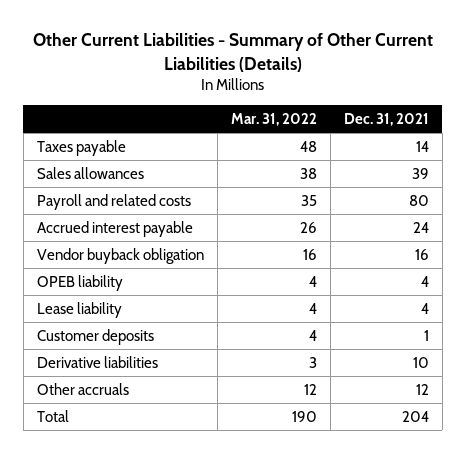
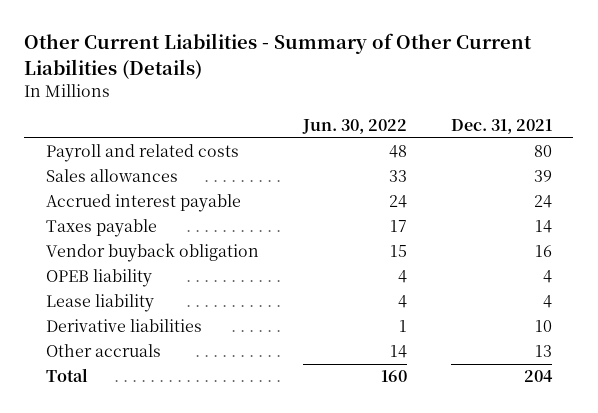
- | Mar. 31, 2022 | Dec. 31, 2021
+ | Jun. 30, 2022 | Dec. 31, 2021
moved down: Sales allowances | 33 | 39
moved down: Taxes payable | 17 | 14
- Customer deposits | 4 | 1
- Other accruals | 12 | 12
+ Other accruals | 14 | 13

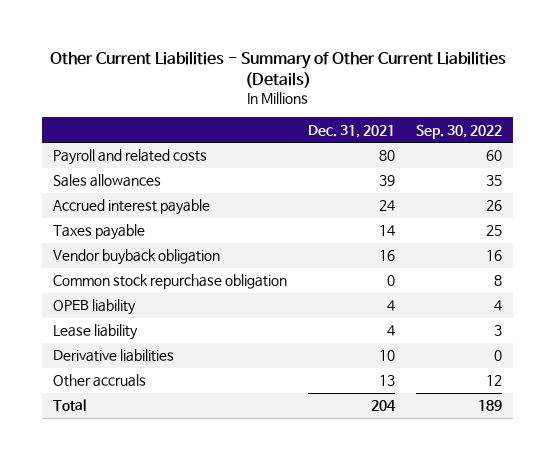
- | Jun. 30, 2022 | Dec. 31, 2021
+ | Dec. 31, 2021 | Sep. 30, 2022
+ Common stock repurchase obligation | 0 | 8

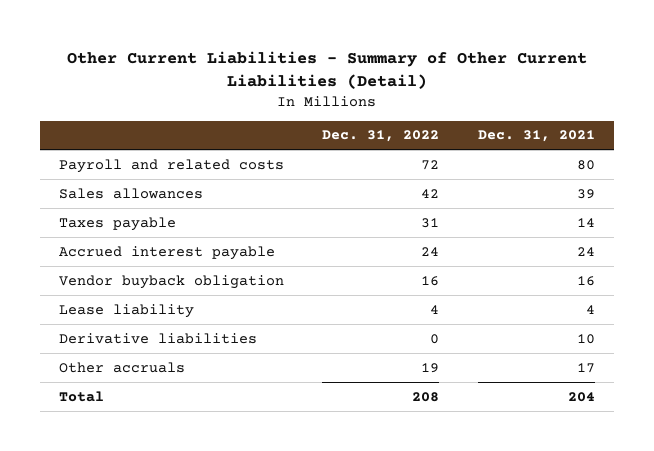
- Other Current Liabilities - Summary of Other Current Liabilities (Details)
+ Other Current Liabilities - Summary of Other Current Liabilities (Detail)
- | Dec. 31, 2021 | Sep. 30, 2022
+ | Dec. 31, 2022 | Dec. 31, 2021
moved down: Accrued interest payable | 24 | 24
- Common stock repurchase obligation | 0 | 8
- OPEB liability | 4 | 4
- Other accruals | 13 | 12
+ Other accruals | 19 | 17

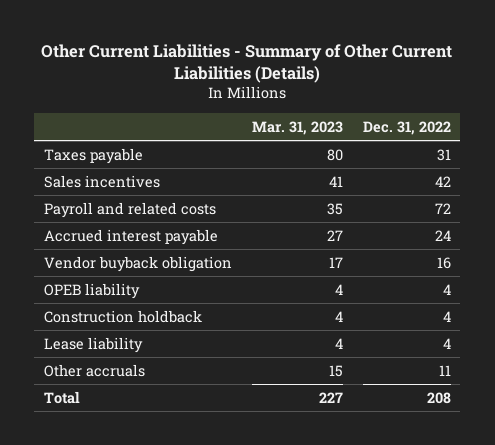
- Other Current Liabilities - Summary of Other Current Liabilities (Detail)
+ Other Current Liabilities - Summary of Other Current Liabilities (Details)
- | Dec. 31, 2022 | Dec. 31, 2021
+ | Mar. 31, 2023 | Dec. 31, 2022
- Sales allowances | 42 | 39
+ Sales incentives | 41 | 42
moved down: Payroll and related costs | 35 | 72
+ OPEB liability | 4 | 4
+ Construction holdback | 4 | 4
- Derivative liabilities | 0 | 10
- Other accruals | 19 | 17
+ Other accruals | 15 | 11

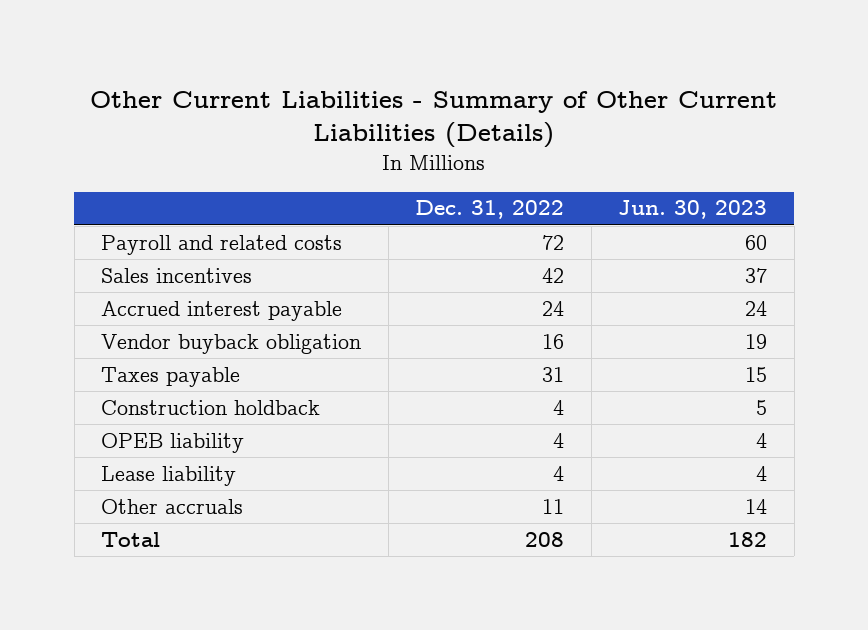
- | Mar. 31, 2023 | Dec. 31, 2022
+ | Dec. 31, 2022 | Jun. 30, 2023
moved down: Sales incentives | 42 | 37
moved down: Taxes payable | 31 | 15
moved down: OPEB liability | 4 | 4

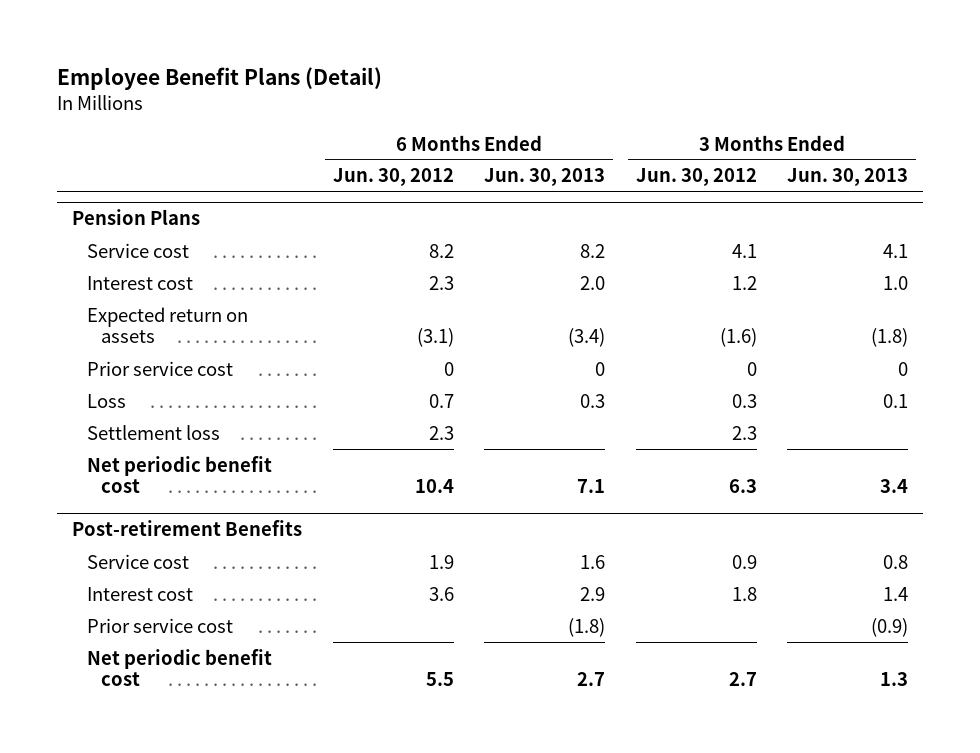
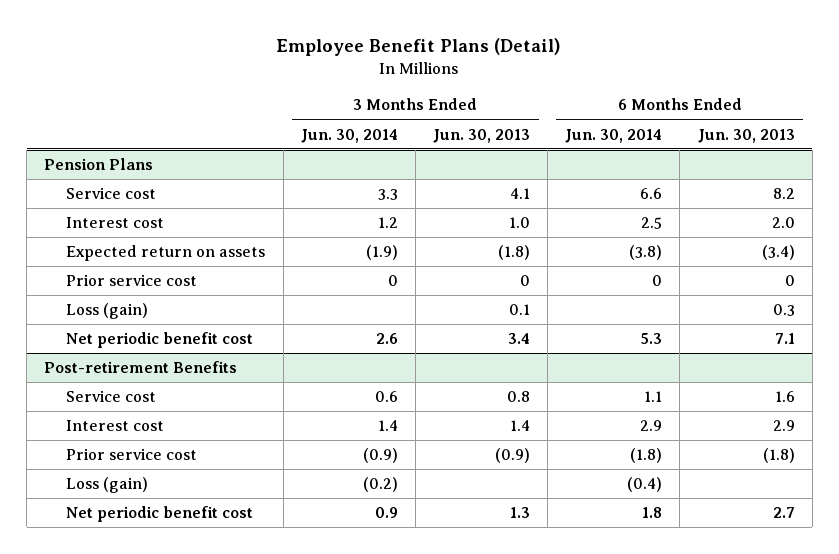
- | 6 Months Ended Jun. 30, 2012 | 6 Months Ended Jun. 30, 2013 | 3 Months Ended Jun. 30, 2012 | 3 Months Ended Jun. 30, 2013
+ | 3 Months Ended Jun. 30, 2014 | 3 Months Ended Jun. 30, 2013 | 6 Months Ended Jun. 30, 2014 | 6 Months Ended Jun. 30, 2013
@ Pension Plans
- Loss | 0.7 | 0.3 | 0.3 | 0.1
- Settlement loss | 2.3 | | 2.3 |
+ Loss (gain) | | 0.1 | | 0.3
@ Post-retirement Benefits
+ Loss (gain) | (0.2) | | (0.4) |

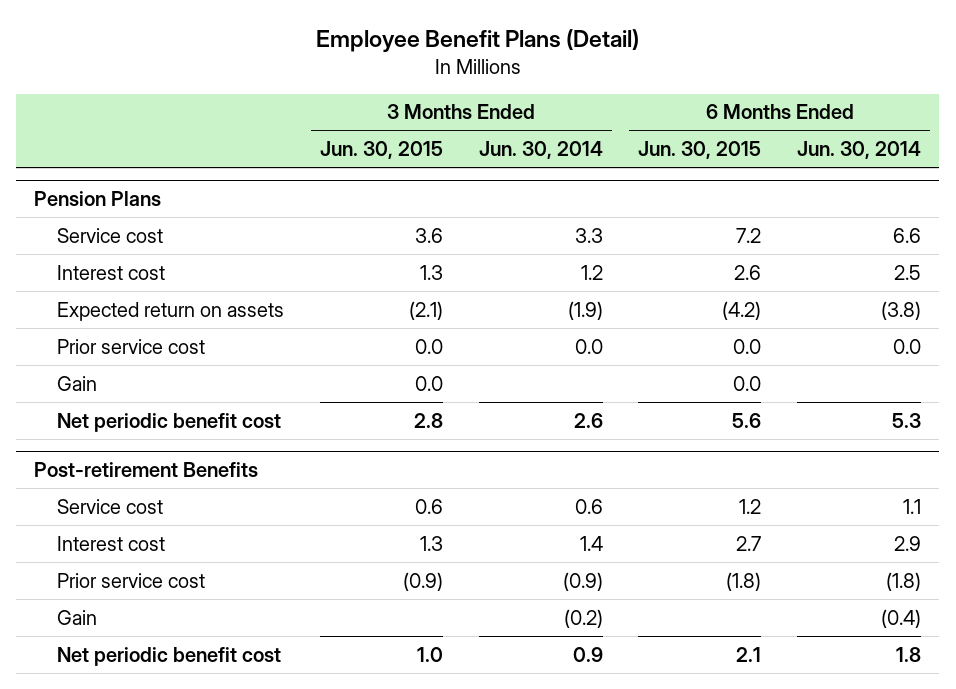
- | 3 Months Ended Jun. 30, 2014 | 3 Months Ended Jun. 30, 2013 | 6 Months Ended Jun. 30, 2014 | 6 Months Ended Jun. 30, 2013
+ | 3 Months Ended Jun. 30, 2015 | 3 Months Ended Jun. 30, 2014 | 6 Months Ended Jun. 30, 2015 | 6 Months Ended Jun. 30, 2014
@ Pension Plans
- Prior service cost | 0 | 0 | 0 | 0
- Loss (gain) | | 0.1 | | 0.3
+ Prior service cost | 0.0 | 0.0 | 0.0 | 0.0
+ Gain | 0.0 | | 0.0 |
@ Post-retirement Benefits
- Loss (gain) | (0.2) | | (0.4) |
+ Gain | | (0.2) | | (0.4)

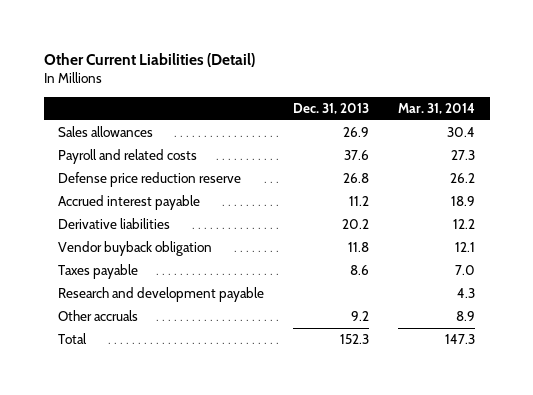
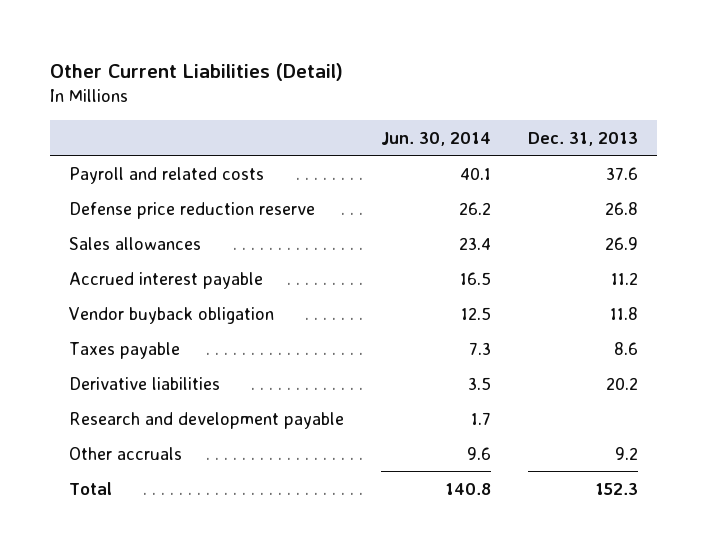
- | Dec. 31, 2013 | Mar. 31, 2014
+ | Jun. 30, 2014 | Dec. 31, 2013
moved down: Sales allowances | 23.4 | 26.9
moved down: Derivative liabilities | 3.5 | 20.2

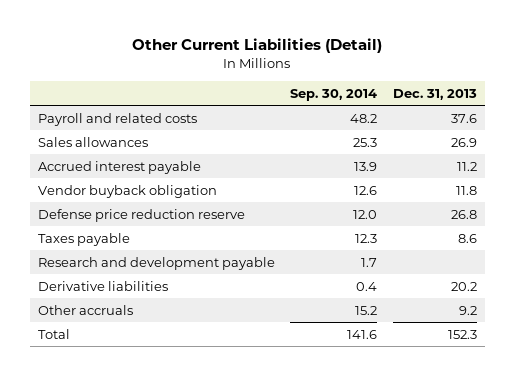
- | Jun. 30, 2014 | Dec. 31, 2013
+ | Sep. 30, 2014 | Dec. 31, 2013
moved down: Defense price reduction reserve | 12.0 | 26.8
moved down: Derivative liabilities | 0.4 | 20.2

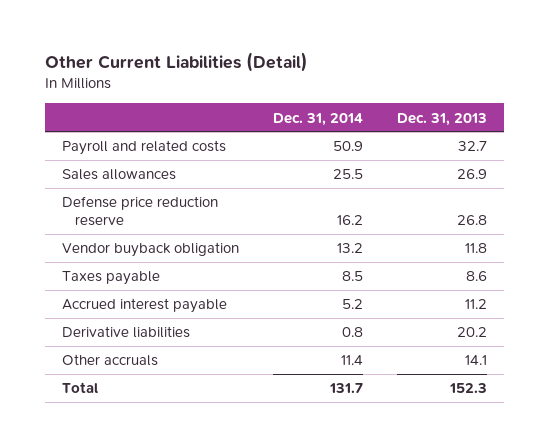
- | Sep. 30, 2014 | Dec. 31, 2013
+ | Dec. 31, 2014 | Dec. 31, 2013
- Payroll and related costs | 48.2 | 37.6
+ Payroll and related costs | 50.9 | 32.7
moved down: Vendor buyback obligation | 13.2 | 11.8
- Research and development payable | 1.7 |
moved down: Accrued interest payable | 5.2 | 11.2
- Other accruals | 15.2 | 9.2
+ Other accruals | 11.4 | 14.1

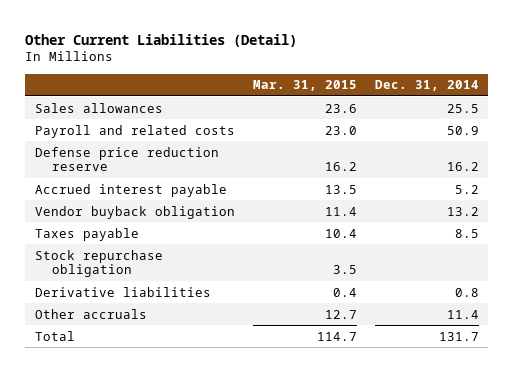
- | Dec. 31, 2014 | Dec. 31, 2013
+ | Mar. 31, 2015 | Dec. 31, 2014
moved down: Payroll and related costs | 23.0 | 50.9
moved up: Accrued interest payable | 13.5 | 5.2
+ Stock repurchase obligation | 3.5 |

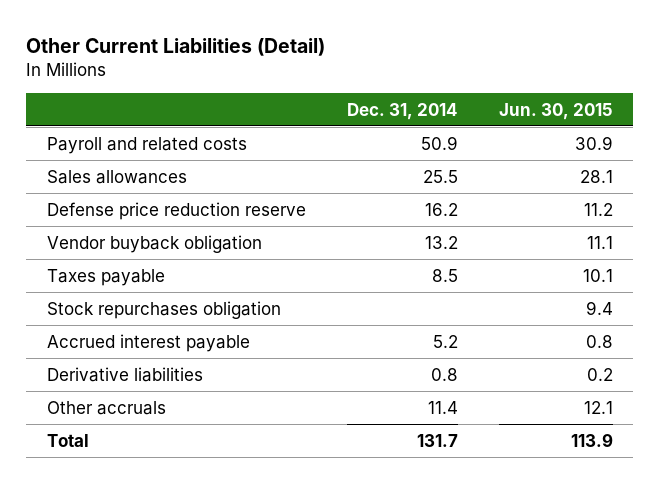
- | Mar. 31, 2015 | Dec. 31, 2014
+ | Dec. 31, 2014 | Jun. 30, 2015
moved down: Sales allowances | 25.5 | 28.1
- Stock repurchase obligation | 3.5 |
+ Stock repurchases obligation | | 9.4
moved down: Accrued interest payable | 5.2 | 0.8

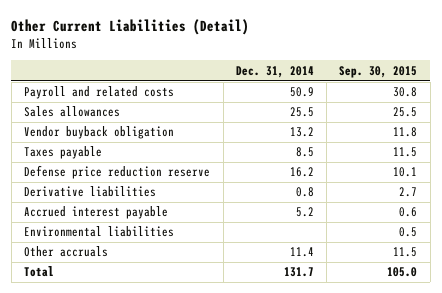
- | Dec. 31, 2014 | Jun. 30, 2015
+ | Dec. 31, 2014 | Sep. 30, 2015
- Stock repurchases obligation | | 9.4
moved down: Defense price reduction reserve | 16.2 | 10.1
moved down: Accrued interest payable | 5.2 | 0.6
+ Environmental liabilities | | 0.5

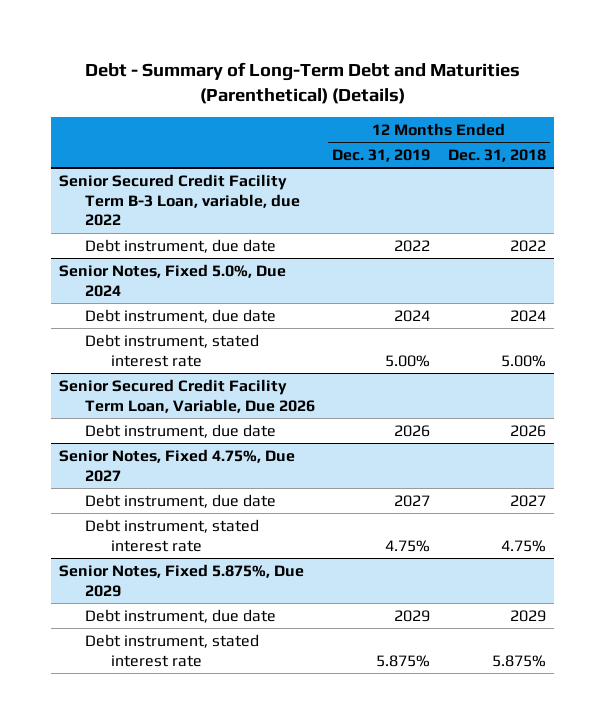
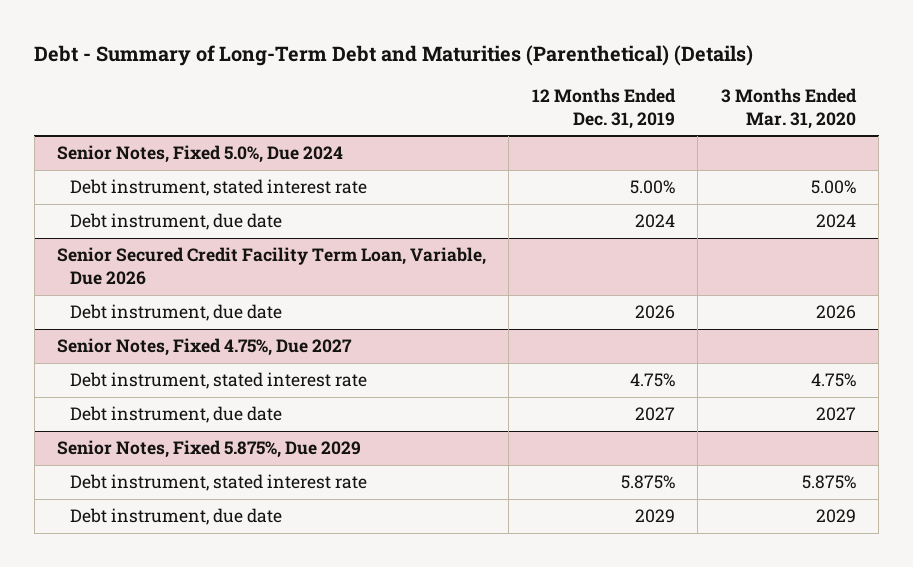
- | 12 Months Ended Dec. 31, 2019 | 12 Months Ended Dec. 31, 2018
+ | 12 Months Ended Dec. 31, 2019 | 3 Months Ended Mar. 31, 2020
- Senior Secured Credit Facility Term B-3 Loan, variable, due 2022
- Debt instrument, due date | 2022 | 2022
@ Senior Notes, Fixed 5.0%, Due 2024
moved down: Debt instrument, due date | 2024 | 2024
@ Senior Notes, Fixed 4.75%, Due 2027
moved down: Debt instrument, due date | 2027 | 2027
@ Senior Notes, Fixed 5.875%, Due 2029
moved down: Debt instrument, due date | 2029 | 2029

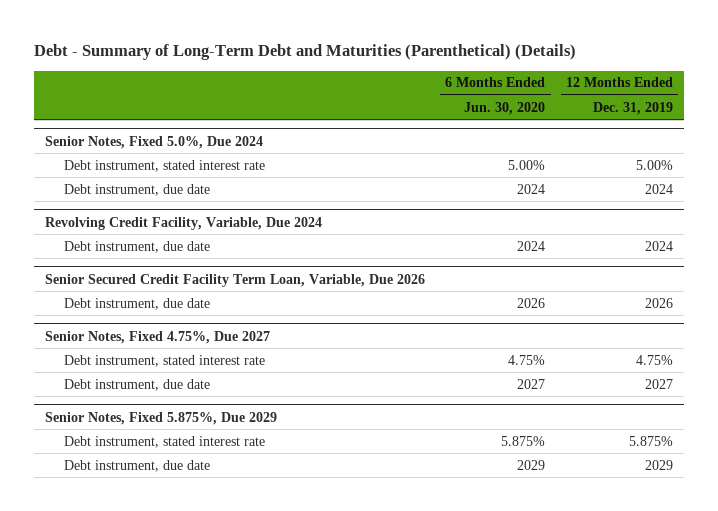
- | 12 Months Ended Dec. 31, 2019 | 3 Months Ended Mar. 31, 2020
+ | 6 Months Ended Jun. 30, 2020 | 12 Months Ended Dec. 31, 2019
+ Revolving Credit Facility, Variable, Due 2024
+ Debt instrument, due date | 2024 | 2024

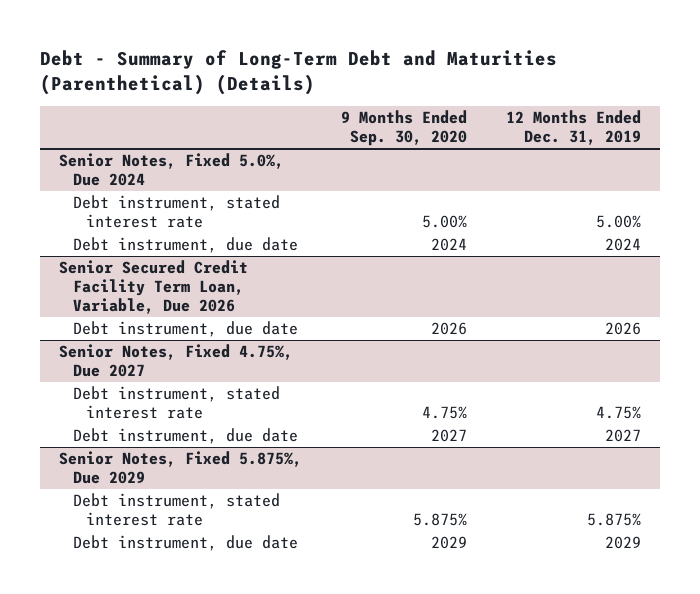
- | 6 Months Ended Jun. 30, 2020 | 12 Months Ended Dec. 31, 2019
+ | 9 Months Ended Sep. 30, 2020 | 12 Months Ended Dec. 31, 2019
- Revolving Credit Facility, Variable, Due 2024
- Debt instrument, due date | 2024 | 2024

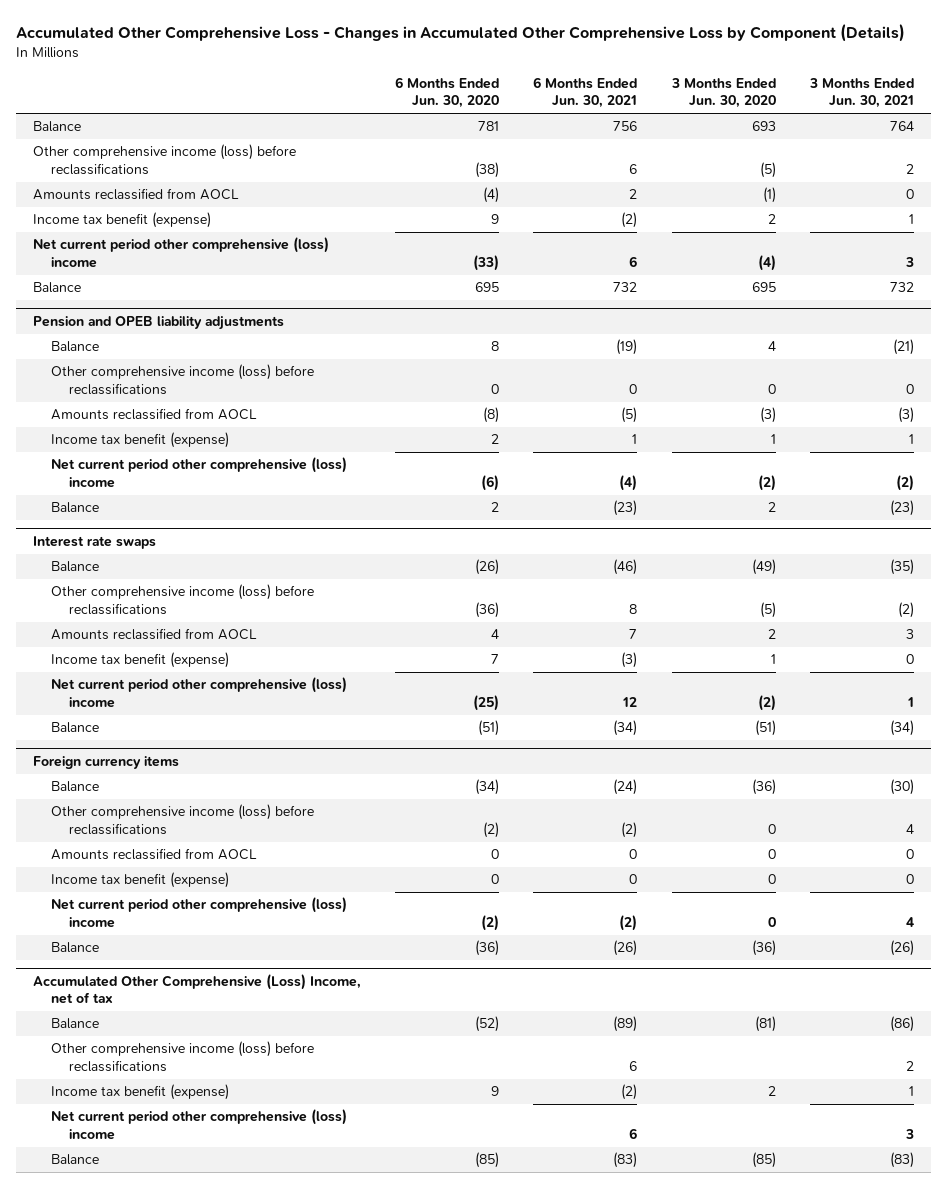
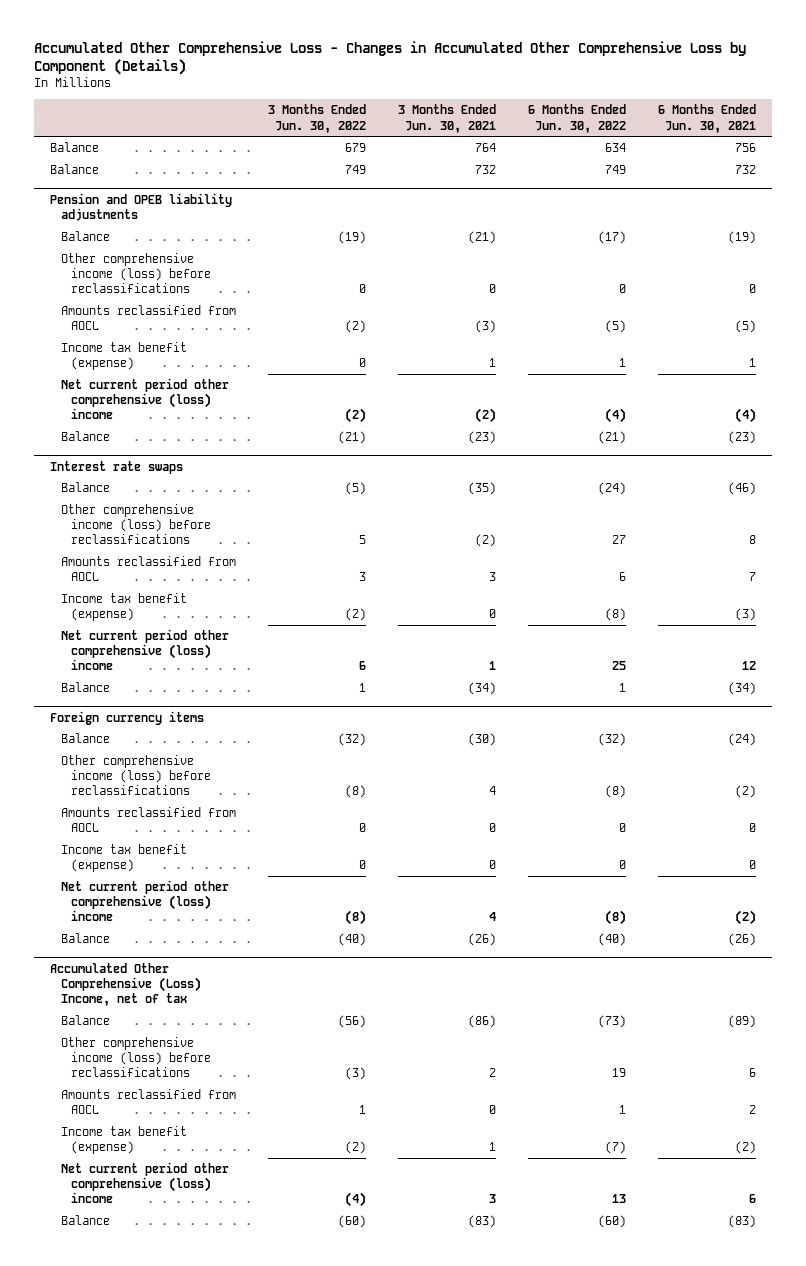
- | 6 Months Ended Jun. 30, 2020 | 6 Months Ended Jun. 30, 2021 | 3 Months Ended Jun. 30, 2020 | 3 Months Ended Jun. 30, 2021
+ | 3 Months Ended Jun. 30, 2022 | 3 Months Ended Jun. 30, 2021 | 6 Months Ended Jun. 30, 2022 | 6 Months Ended Jun. 30, 2021
- Other comprehensive income (loss) before reclassifications | (38) | 6 | (5) | 2
- Amounts reclassified from AOCL | (4) | 2 | (1) | 0
- Income tax benefit (expense) | 9 | (2) | 2 | 1
- Net current period other comprehensive (loss) income | (33) | 6 | (4) | 3
@ Accumulated Other Comprehensive (Loss) Income, net of tax
+ Amounts reclassified from AOCL | 1 | 0 | 1 | 2

